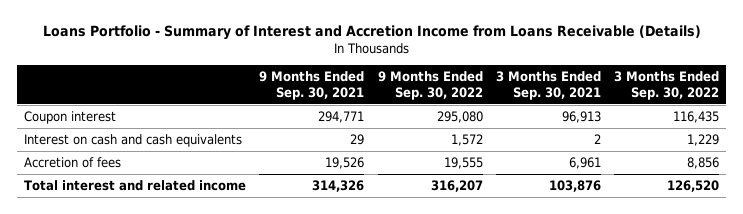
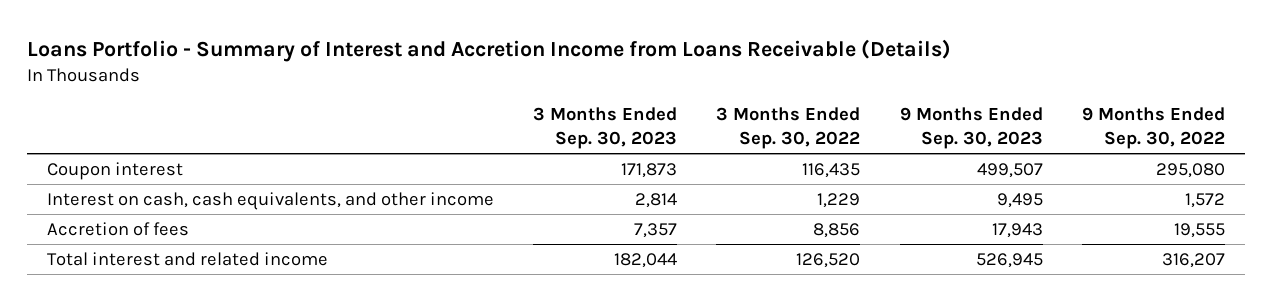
- | 9 Months Ended Sep. 30, 2021 | 9 Months Ended Sep. 30, 2022 | 3 Months Ended Sep. 30, 2021 | 3 Months Ended Sep. 30, 2022
+ | 3 Months Ended Sep. 30, 2023 | 3 Months Ended Sep. 30, 2022 | 9 Months Ended Sep. 30, 2023 | 9 Months Ended Sep. 30, 2022
- Interest on cash and cash equivalents | 29 | 1,572 | 2 | 1,229
+ Interest on cash, cash equivalents, and other income | 2,814 | 1,229 | 9,495 | 1,572

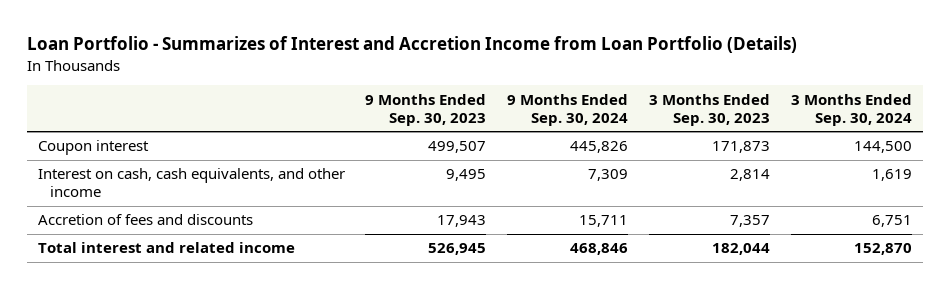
- Loans Portfolio - Summary of Interest and Accretion Income from Loans Receivable (Details)
+ Loan Portfolio - Summarizes of Interest and Accretion Income from Loan Portfolio (Details)
- | 3 Months Ended Sep. 30, 2023 | 3 Months Ended Sep. 30, 2022 | 9 Months Ended Sep. 30, 2023 | 9 Months Ended Sep. 30, 2022
+ | 9 Months Ended Sep. 30, 2023 | 9 Months Ended Sep. 30, 2024 | 3 Months Ended Sep. 30, 2023 | 3 Months Ended Sep. 30, 2024
- Accretion of fees | 7,357 | 8,856 | 17,943 | 19,555
+ Accretion of fees and discounts | 17,943 | 15,711 | 7,357 | 6,751

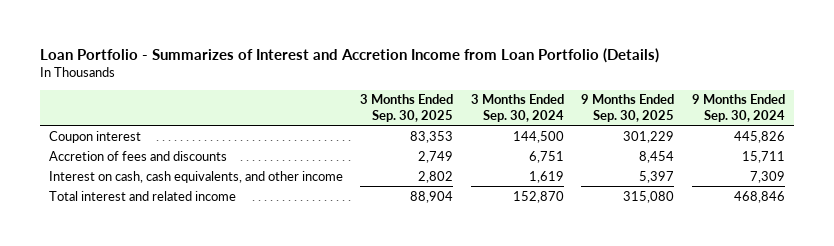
- | 9 Months Ended Sep. 30, 2023 | 9 Months Ended Sep. 30, 2024 | 3 Months Ended Sep. 30, 2023 | 3 Months Ended Sep. 30, 2024
+ | 3 Months Ended Sep. 30, 2025 | 3 Months Ended Sep. 30, 2024 | 9 Months Ended Sep. 30, 2025 | 9 Months Ended Sep. 30, 2024
moved down: Interest on cash, cash equivalents, and other income | 2,802 | 1,619 | 5,397 | 7,309

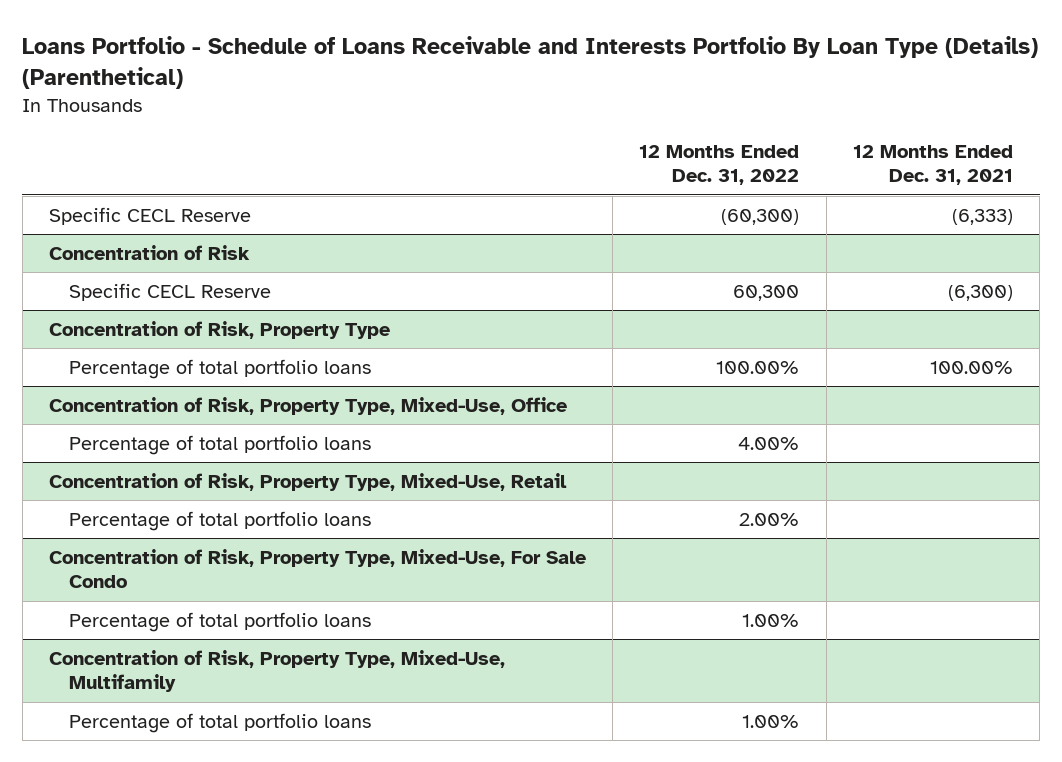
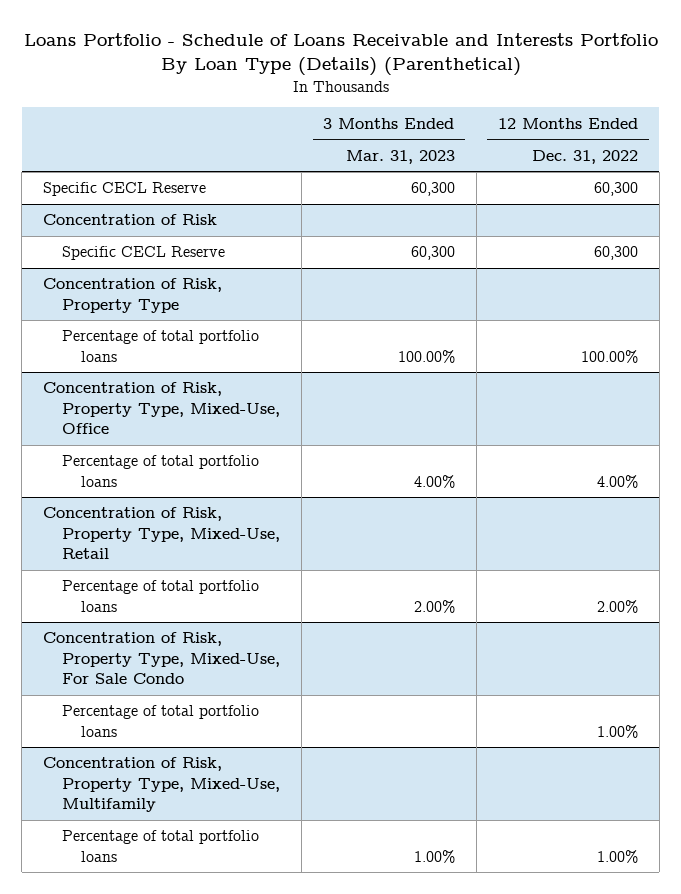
- | 12 Months Ended Dec. 31, 2022 | 12 Months Ended Dec. 31, 2021
+ | 3 Months Ended Mar. 31, 2023 | 12 Months Ended Dec. 31, 2022
- Specific CECL Reserve | (60,300) | (6,333)
+ Specific CECL Reserve | 60,300 | 60,300

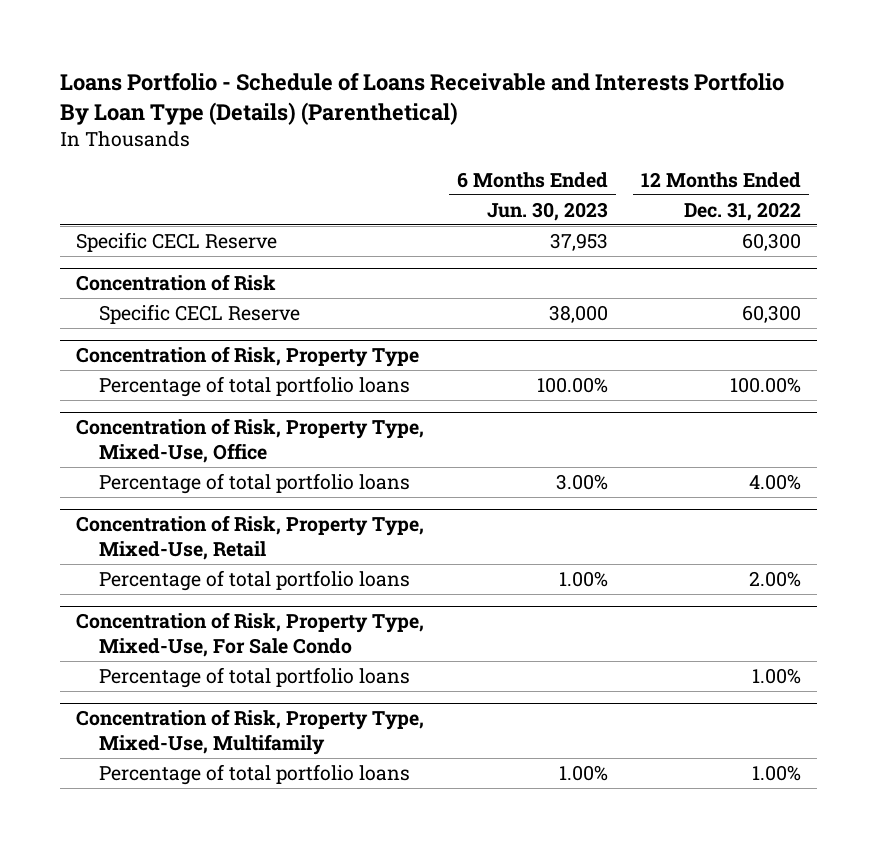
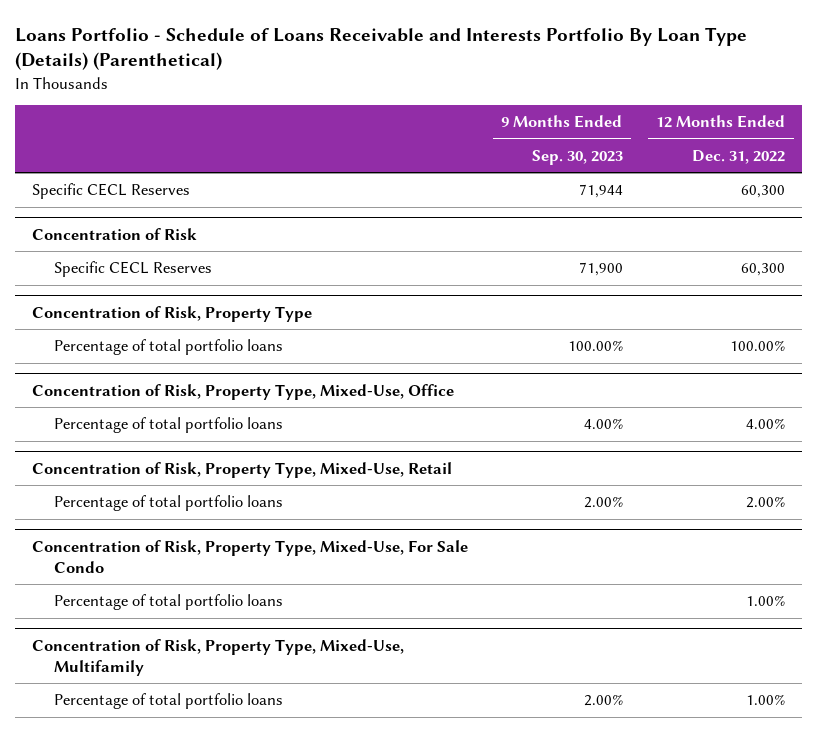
- | 6 Months Ended Jun. 30, 2023 | 12 Months Ended Dec. 31, 2022
+ | 9 Months Ended Sep. 30, 2023 | 12 Months Ended Dec. 31, 2022
- Specific CECL Reserve | 37,953 | 60,300
+ Specific CECL Reserves | 71,944 | 60,300
@ Concentration of Risk
- Specific CECL Reserve | 38,000 | 60,300
+ Specific CECL Reserves | 71,900 | 60,300

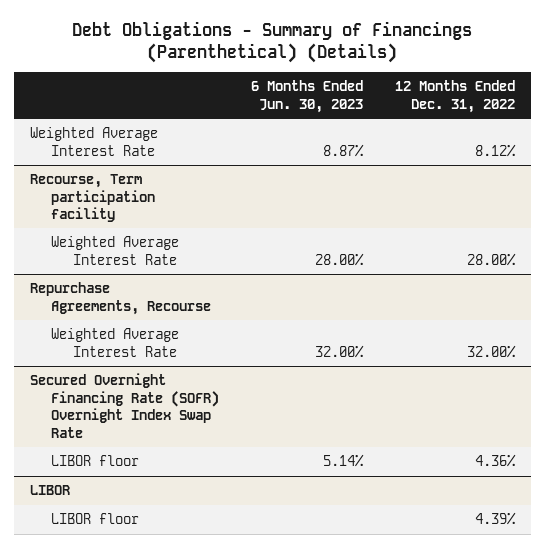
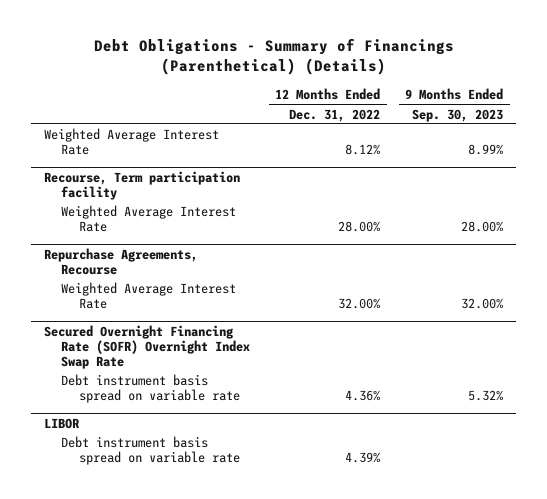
- | 6 Months Ended Jun. 30, 2023 | 12 Months Ended Dec. 31, 2022
+ | 12 Months Ended Dec. 31, 2022 | 9 Months Ended Sep. 30, 2023
@ Secured Overnight Financing Rate (SOFR) Overnight Index Swap Rate
- LIBOR floor | 5.14% | 4.36%
+ Debt instrument basis spread on variable rate | 4.36% | 5.32%
@ LIBOR
- LIBOR floor | | 4.39%
+ Debt instrument basis spread on variable rate | 4.39% |

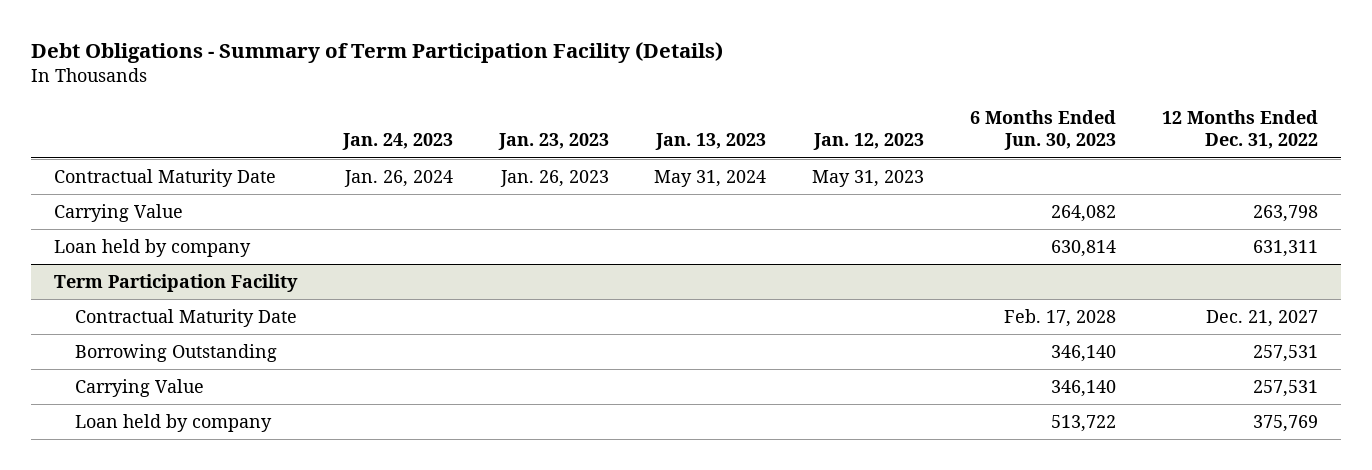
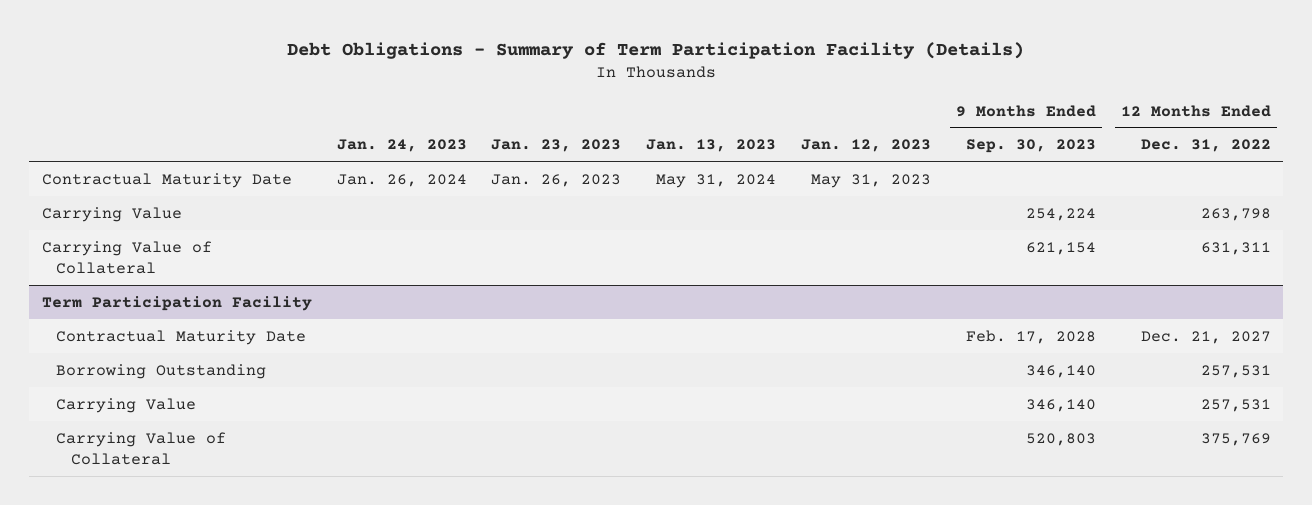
- | Jan. 24, 2023 | Jan. 23, 2023 | Jan. 13, 2023 | Jan. 12, 2023 | 6 Months Ended Jun. 30, 2023 | 12 Months Ended Dec. 31, 2022
+ | Jan. 24, 2023 | Jan. 23, 2023 | Jan. 13, 2023 | Jan. 12, 2023 | 9 Months Ended Sep. 30, 2023 | 12 Months Ended Dec. 31, 2022
- Loan held by company | | | | | 630,814 | 631,311
+ Carrying Value of Collateral | | | | | 621,154 | 631,311
@ Term Participation Facility
- Loan held by company | | | | | 513,722 | 375,769
+ Carrying Value of Collateral | | | | | 520,803 | 375,769

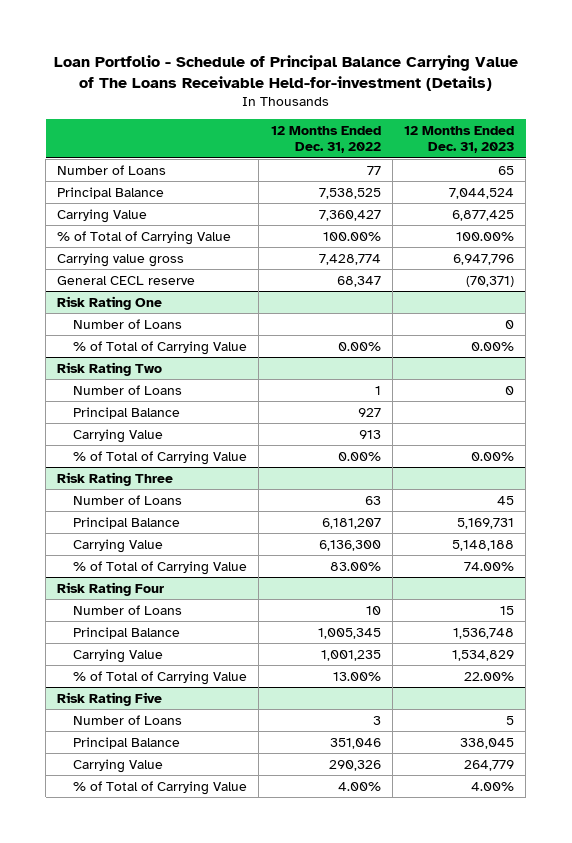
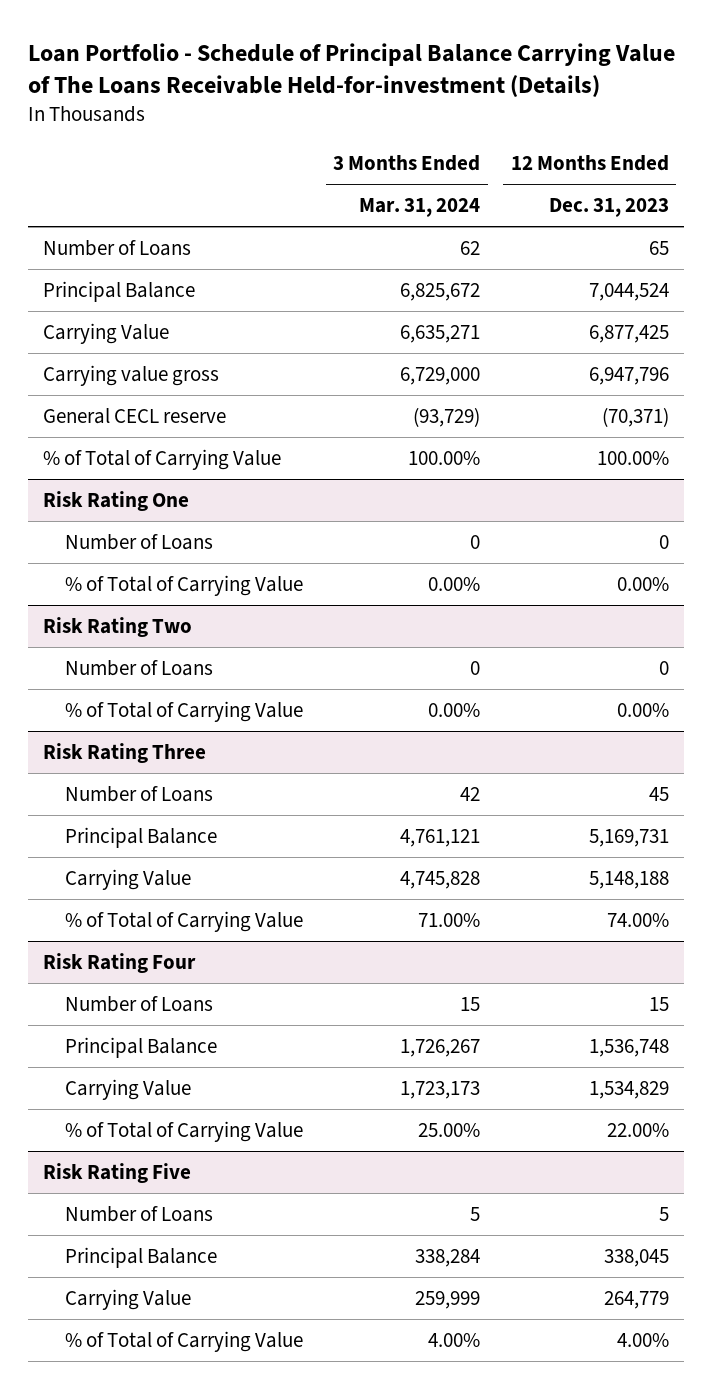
- | 12 Months Ended Dec. 31, 2022 | 12 Months Ended Dec. 31, 2023
+ | 3 Months Ended Mar. 31, 2024 | 12 Months Ended Dec. 31, 2023
moved down: % of Total of Carrying Value | 100.00% | 100.00%
@ Risk Rating Two
- Principal Balance | 927 |
- Carrying Value | 913 |

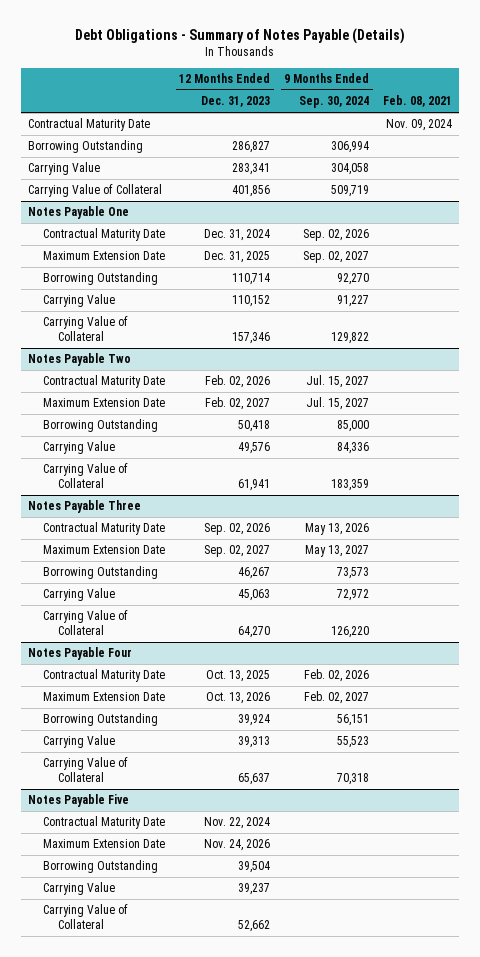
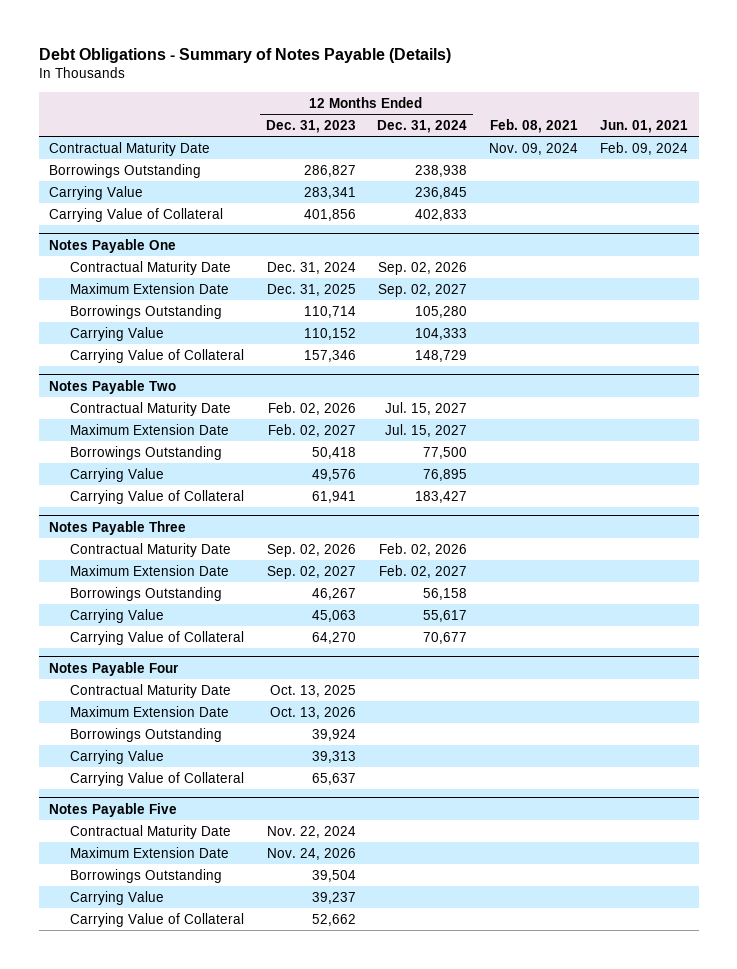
- | 12 Months Ended Dec. 31, 2023 | 9 Months Ended Sep. 30, 2024 | Feb. 08, 2021
+ | 12 Months Ended Dec. 31, 2023 | 12 Months Ended Dec. 31, 2024 | Feb. 08, 2021 | Jun. 01, 2021
- Borrowing Outstanding | 286,827 | 306,994 |
+ Borrowings Outstanding | 286,827 | 238,938 | |
@ Notes Payable One
- Borrowing Outstanding | 110,714 | 92,270 |
+ Borrowings Outstanding | 110,714 | 105,280 | |
@ Notes Payable Two
- Borrowing Outstanding | 50,418 | 85,000 |
+ Borrowings Outstanding | 50,418 | 77,500 | |
@ Notes Payable Three
- Borrowing Outstanding | 46,267 | 73,573 |
+ Borrowings Outstanding | 46,267 | 56,158 | |
@ Notes Payable Four
- Borrowing Outstanding | 39,924 | 56,151 |
+ Borrowings Outstanding | 39,924 | | |
@ Notes Payable Five
- Borrowing Outstanding | 39,504 | |
+ Borrowings Outstanding | 39,504 | | |

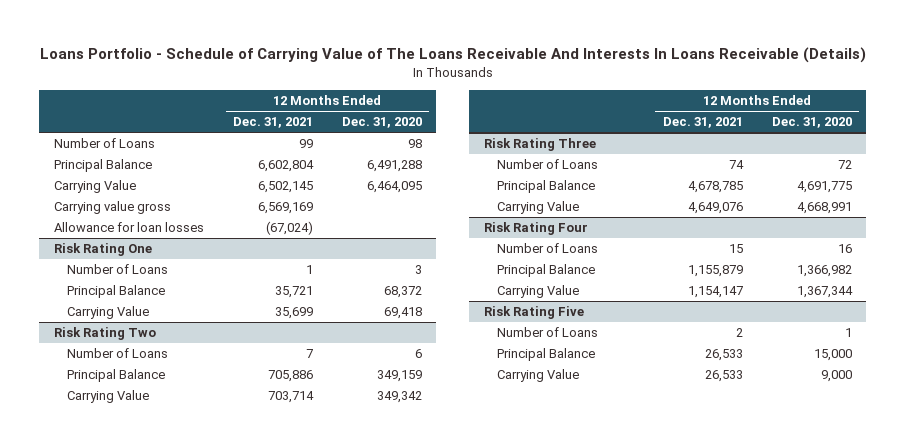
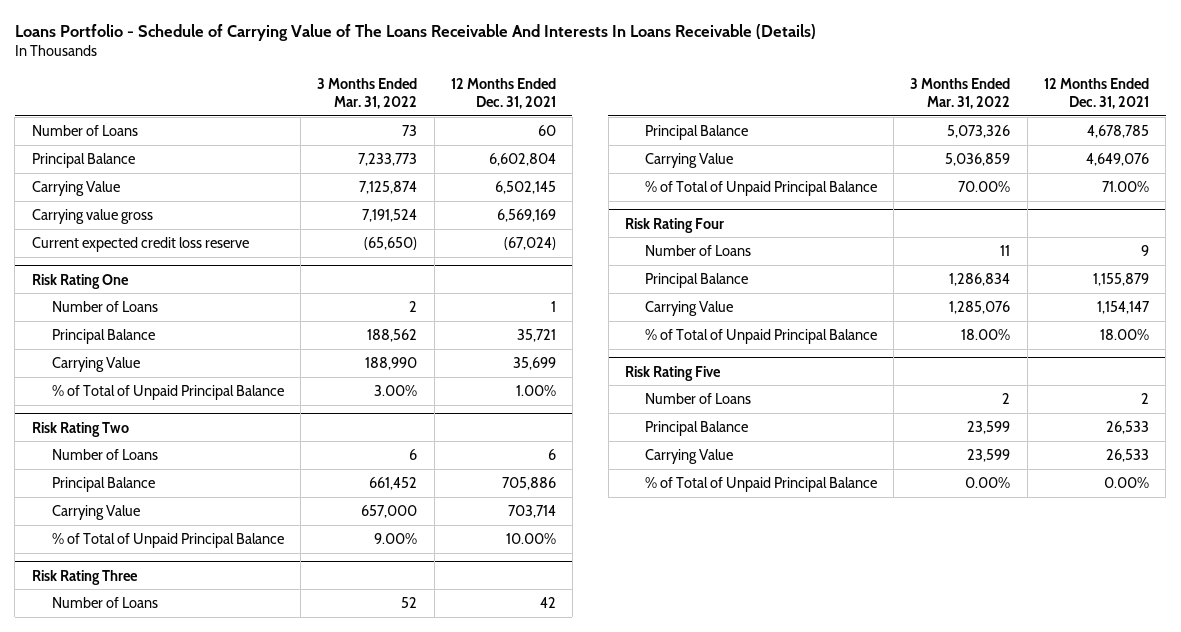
- | 12 Months Ended Dec. 31, 2021 | 12 Months Ended Dec. 31, 2020
+ | 3 Months Ended Mar. 31, 2022 | 12 Months Ended Dec. 31, 2021
- Number of Loans | 99 | 98
+ Number of Loans | 73 | 60
- Allowance for loan losses | (67,024) |
+ Current expected credit loss reserve | (65,650) | (67,024)
@ Risk Rating One
+ % of Total of Unpaid Principal Balance | 3.00% | 1.00%
@ Risk Rating Two
- Number of Loans | 7 | 6
+ Number of Loans | 6 | 6
+ % of Total of Unpaid Principal Balance | 9.00% | 10.00%
@ Risk Rating Three
- Number of Loans | 74 | 72
+ Number of Loans | 52 | 42
+ % of Total of Unpaid Principal Balance | 70.00% | 71.00%
@ Risk Rating Four
- Number of Loans | 15 | 16
+ Number of Loans | 11 | 9
+ % of Total of Unpaid Principal Balance | 18.00% | 18.00%
@ Risk Rating Five
+ % of Total of Unpaid Principal Balance | 0.00% | 0.00%

